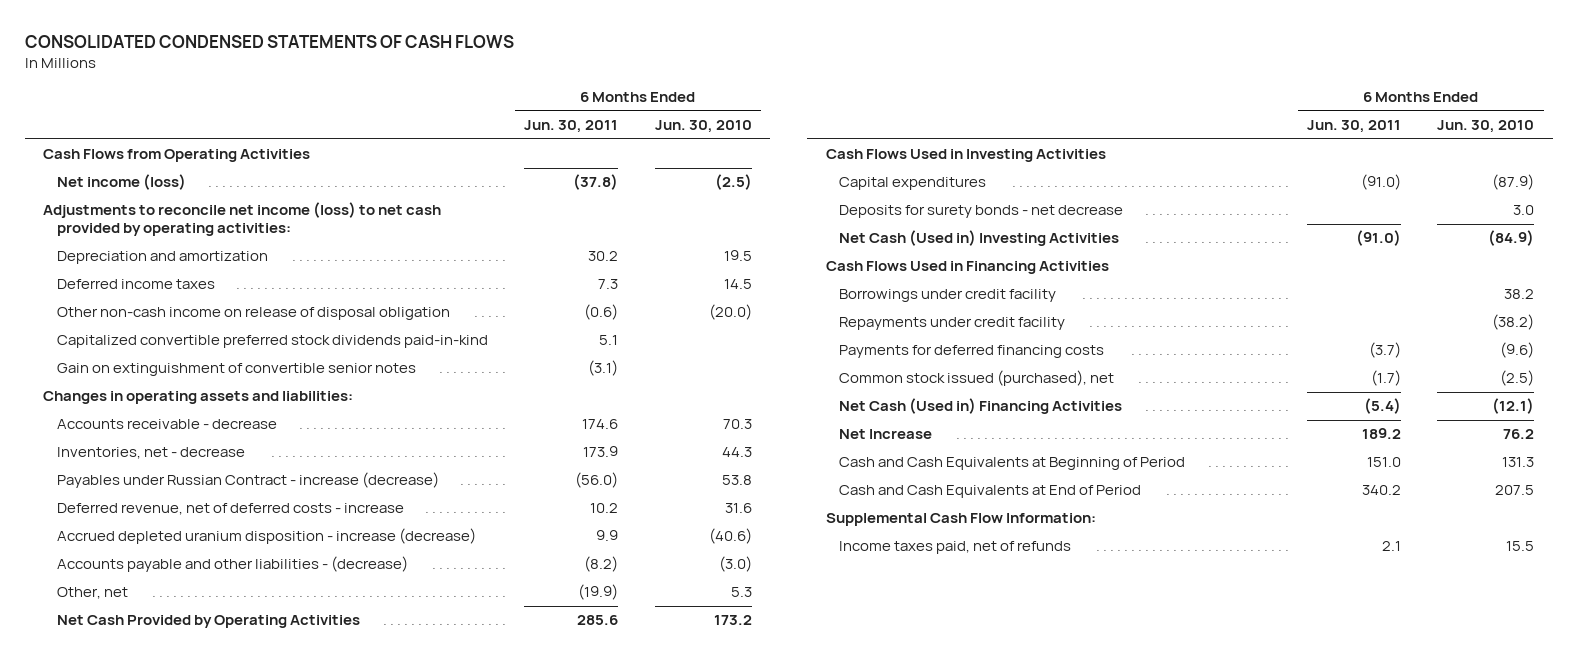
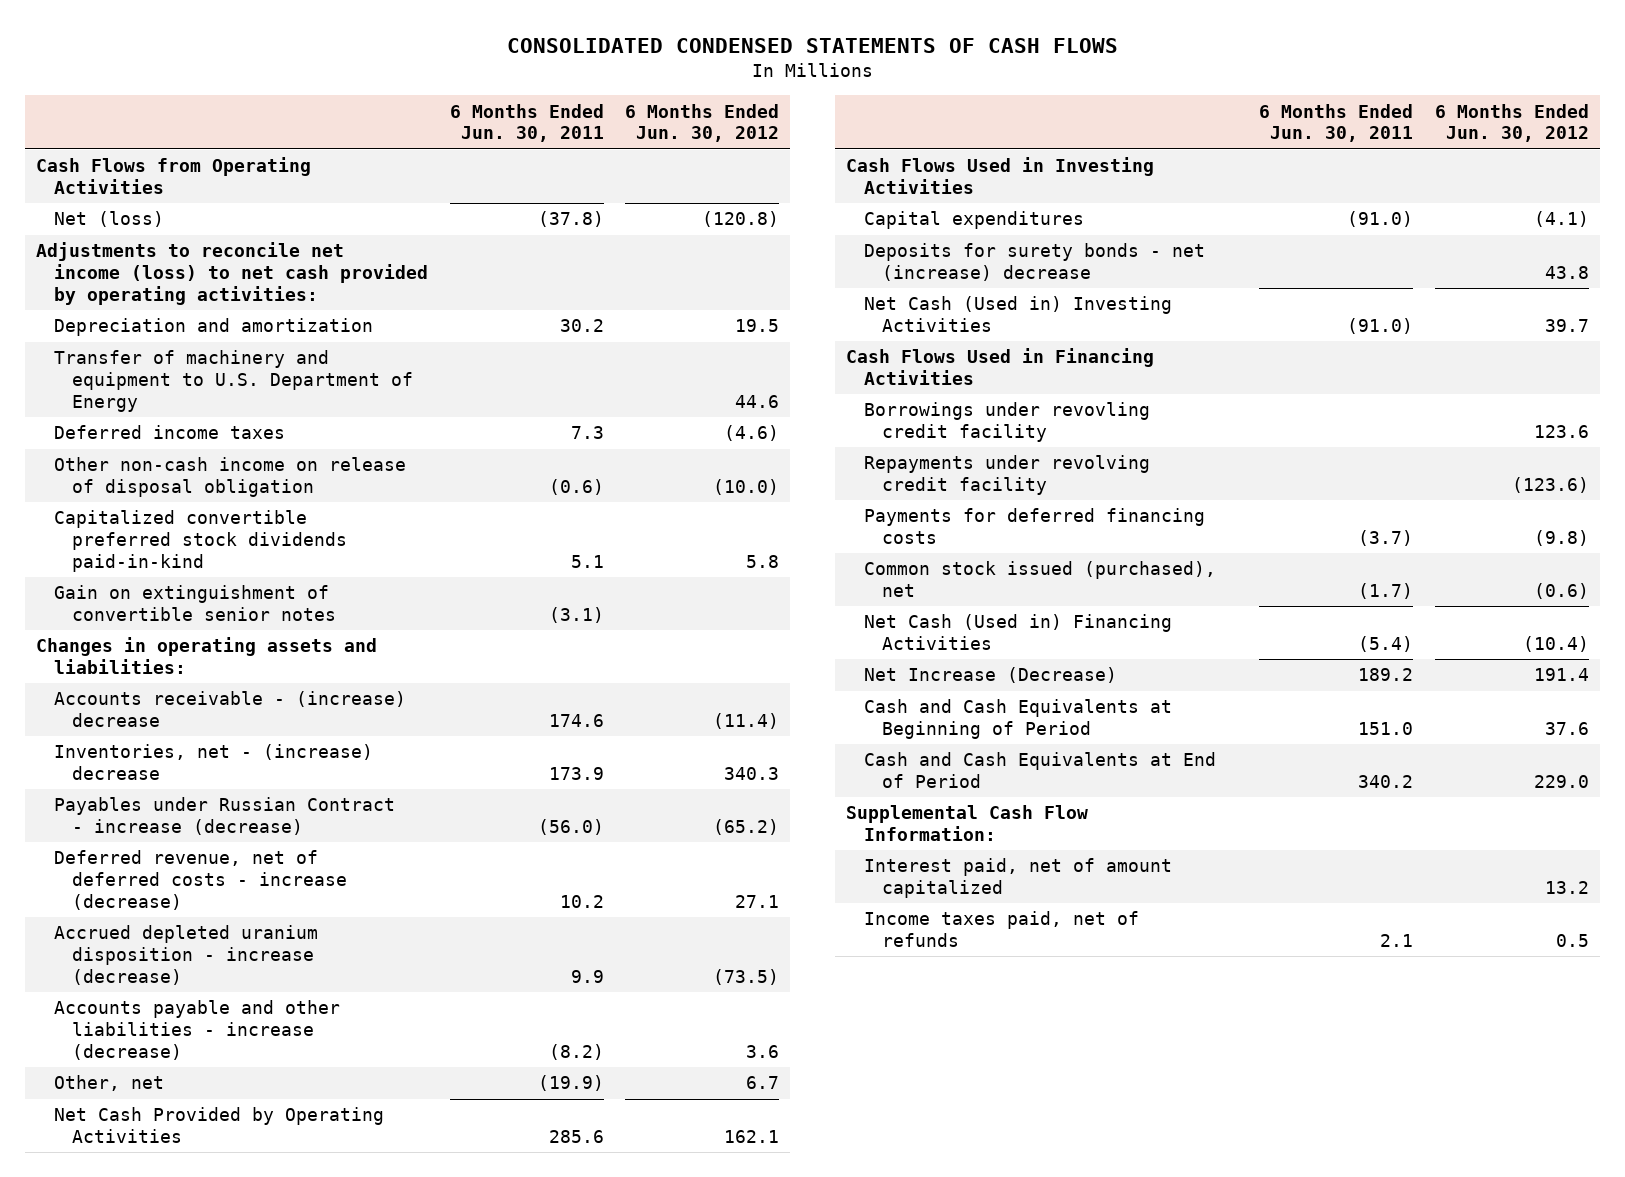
- | 6 Months Ended Jun. 30, 2011 | 6 Months Ended Jun. 30, 2010
+ | 6 Months Ended Jun. 30, 2011 | 6 Months Ended Jun. 30, 2012
- Net income (loss) | (37.8) | (2.5)
+ Net (loss) | (37.8) | (120.8)
+ Transfer of machinery and equipment to U.S. Department of Energy | | 44.6
- Accounts receivable - decrease | 174.6 | 70.3
- Inventories, net - decrease | 173.9 | 44.3
+ Accounts receivable - (increase) decrease | 174.6 | (11.4)
+ Inventories, net - (increase) decrease | 173.9 | 340.3
- Deferred revenue, net of deferred costs - increase | 10.2 | 31.6
+ Deferred revenue, net of deferred costs - increase (decrease) | 10.2 | 27.1
- Accounts payable and other liabilities - (decrease) | (8.2) | (3.0)
+ Accounts payable and other liabilities - increase (decrease) | (8.2) | 3.6
- Deposits for surety bonds - net decrease | | 3.0
+ Deposits for surety bonds - net (increase) decrease | | 43.8
- Borrowings under credit facility | | 38.2
- Repayments under credit facility | | (38.2)
+ Borrowings under revovling credit facility | | 123.6
+ Repayments under revolving credit facility | | (123.6)
- Net Increase | 189.2 | 76.2
+ Net Increase (Decrease) | 189.2 | 191.4
+ Interest paid, net of amount capitalized | | 13.2

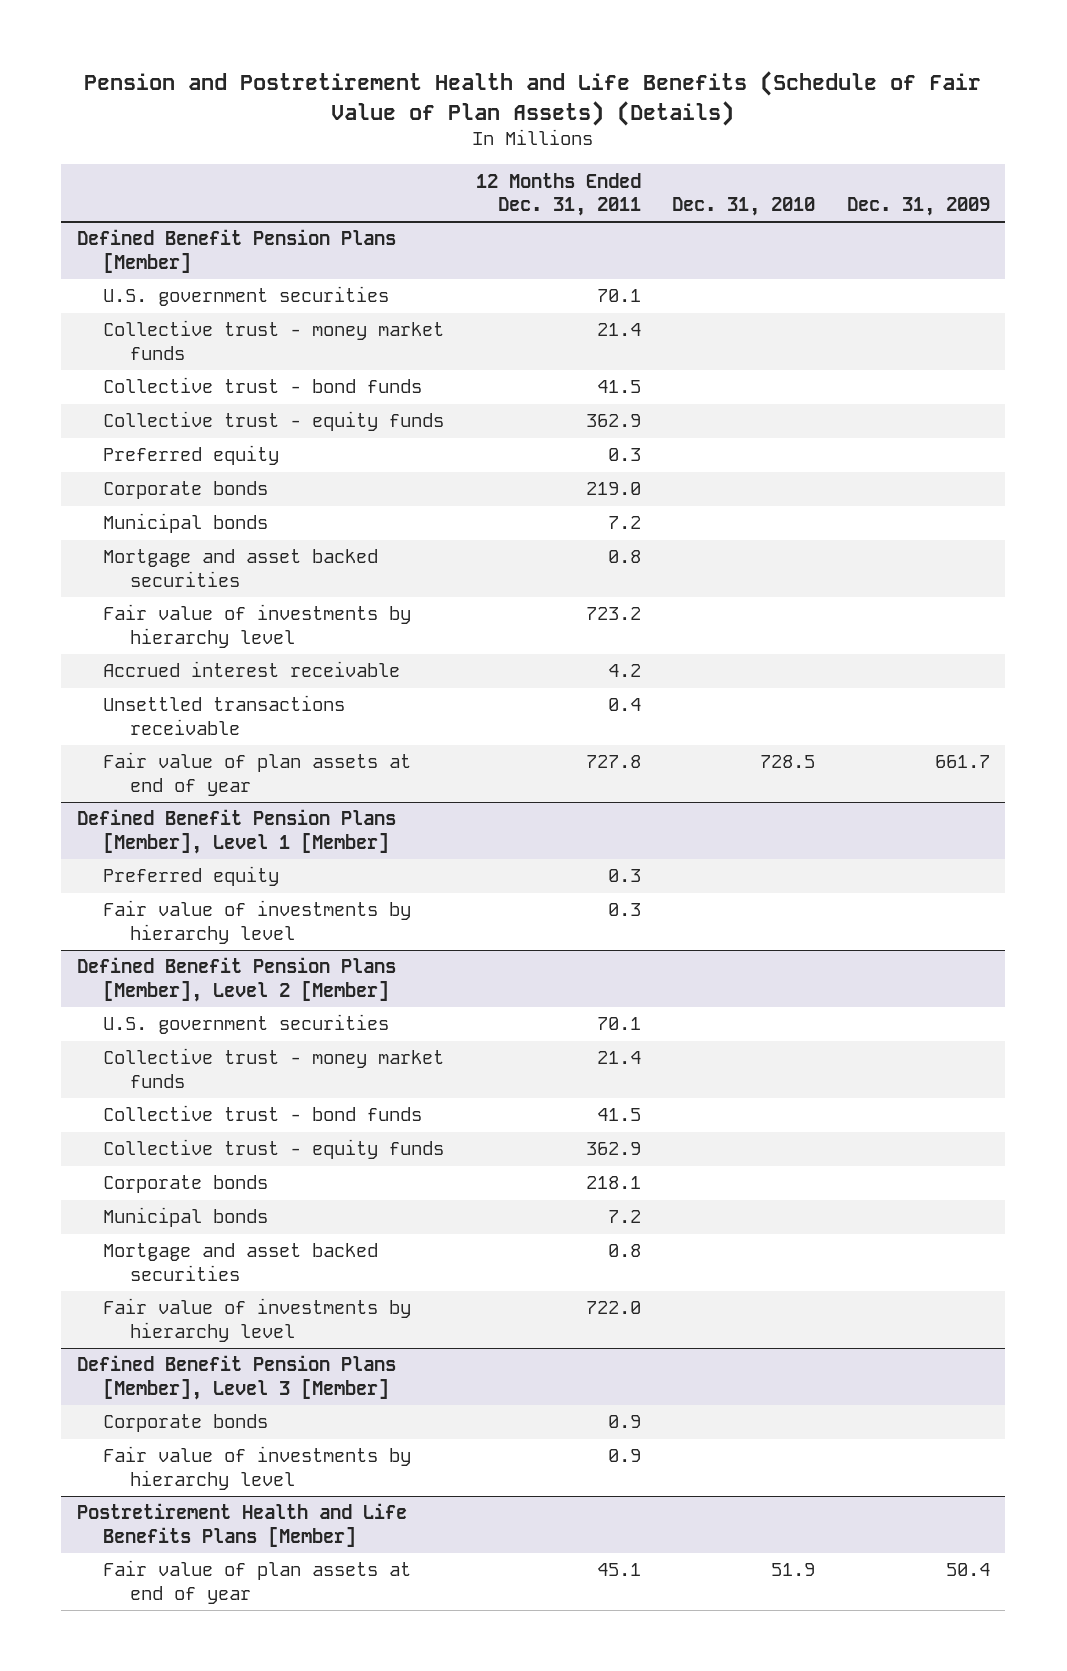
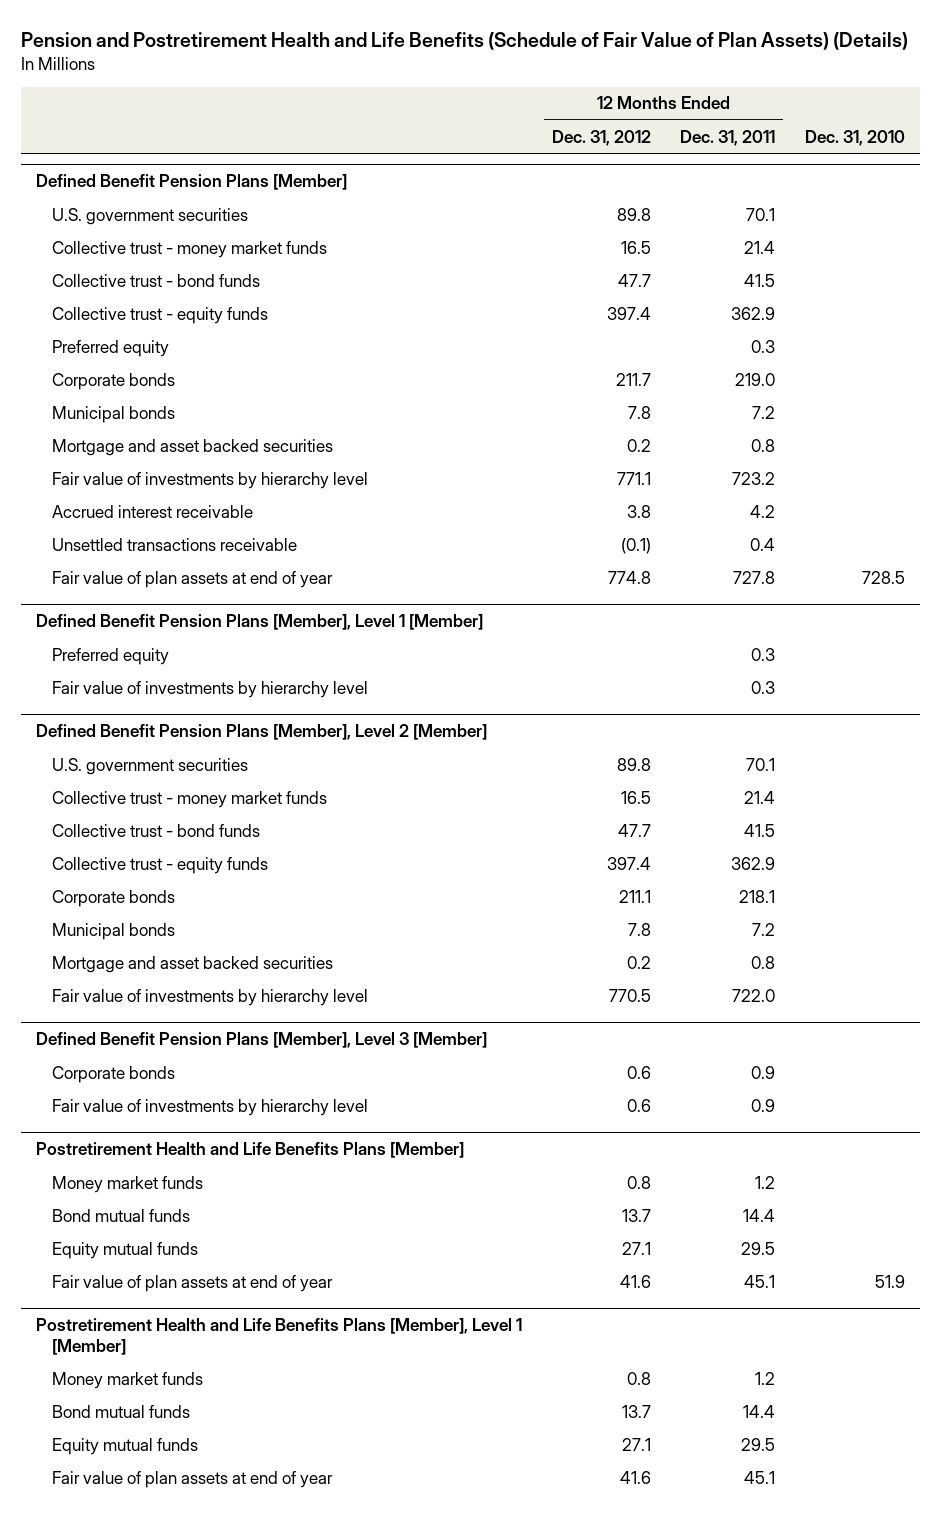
- | 12 Months Ended Dec. 31, 2011 | Dec. 31, 2010 | Dec. 31, 2009
+ | 12 Months Ended Dec. 31, 2012 | 12 Months Ended Dec. 31, 2011 | Dec. 31, 2010
@ Postretirement Health and Life Benefits Plans [Member]
+ Money market funds | 0.8 | 1.2 |
+ Bond mutual funds | 13.7 | 14.4 |
+ Equity mutual funds | 27.1 | 29.5 |
+ Postretirement Health and Life Benefits Plans [Member], Level 1 [Member]
+ Money market funds | 0.8 | 1.2 |
+ Bond mutual funds | 13.7 | 14.4 |
+ Equity mutual funds | 27.1 | 29.5 |
+ Fair value of plan assets at end of year | 41.6 | 45.1 |

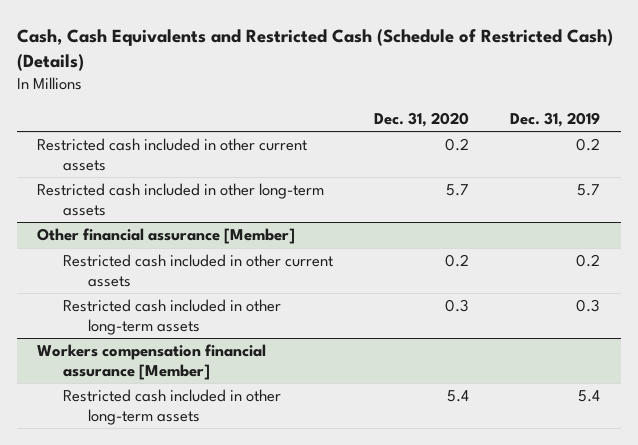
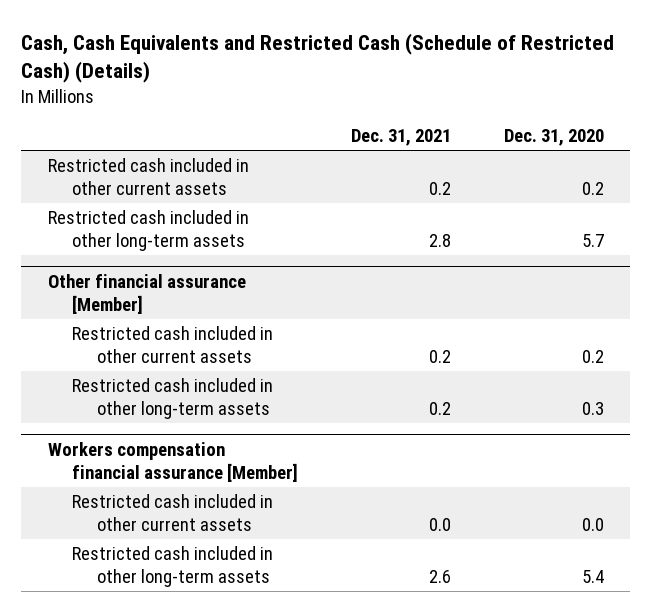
- | Dec. 31, 2020 | Dec. 31, 2019
+ | Dec. 31, 2021 | Dec. 31, 2020
@ Workers compensation financial assurance [Member]
+ Restricted cash included in other current assets | 0.0 | 0.0

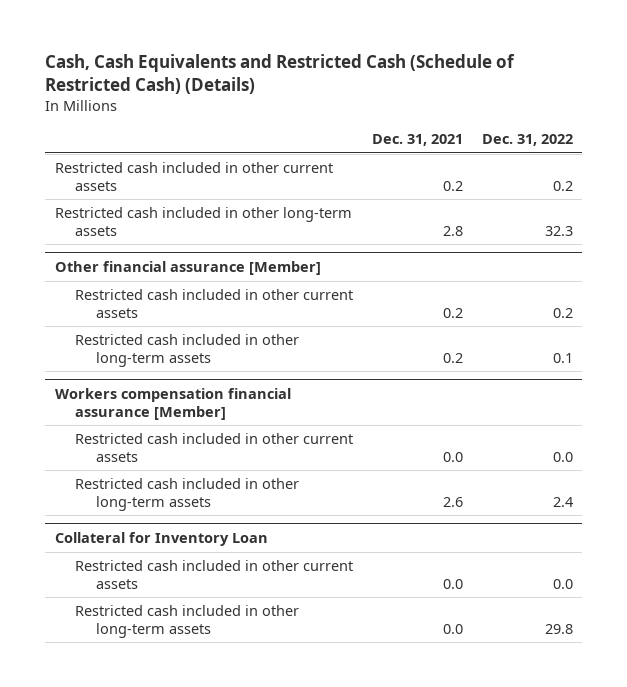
- | Dec. 31, 2021 | Dec. 31, 2020
+ | Dec. 31, 2021 | Dec. 31, 2022
+ Collateral for Inventory Loan
+ Restricted cash included in other current assets | 0.0 | 0.0
+ Restricted cash included in other long-term assets | 0.0 | 29.8

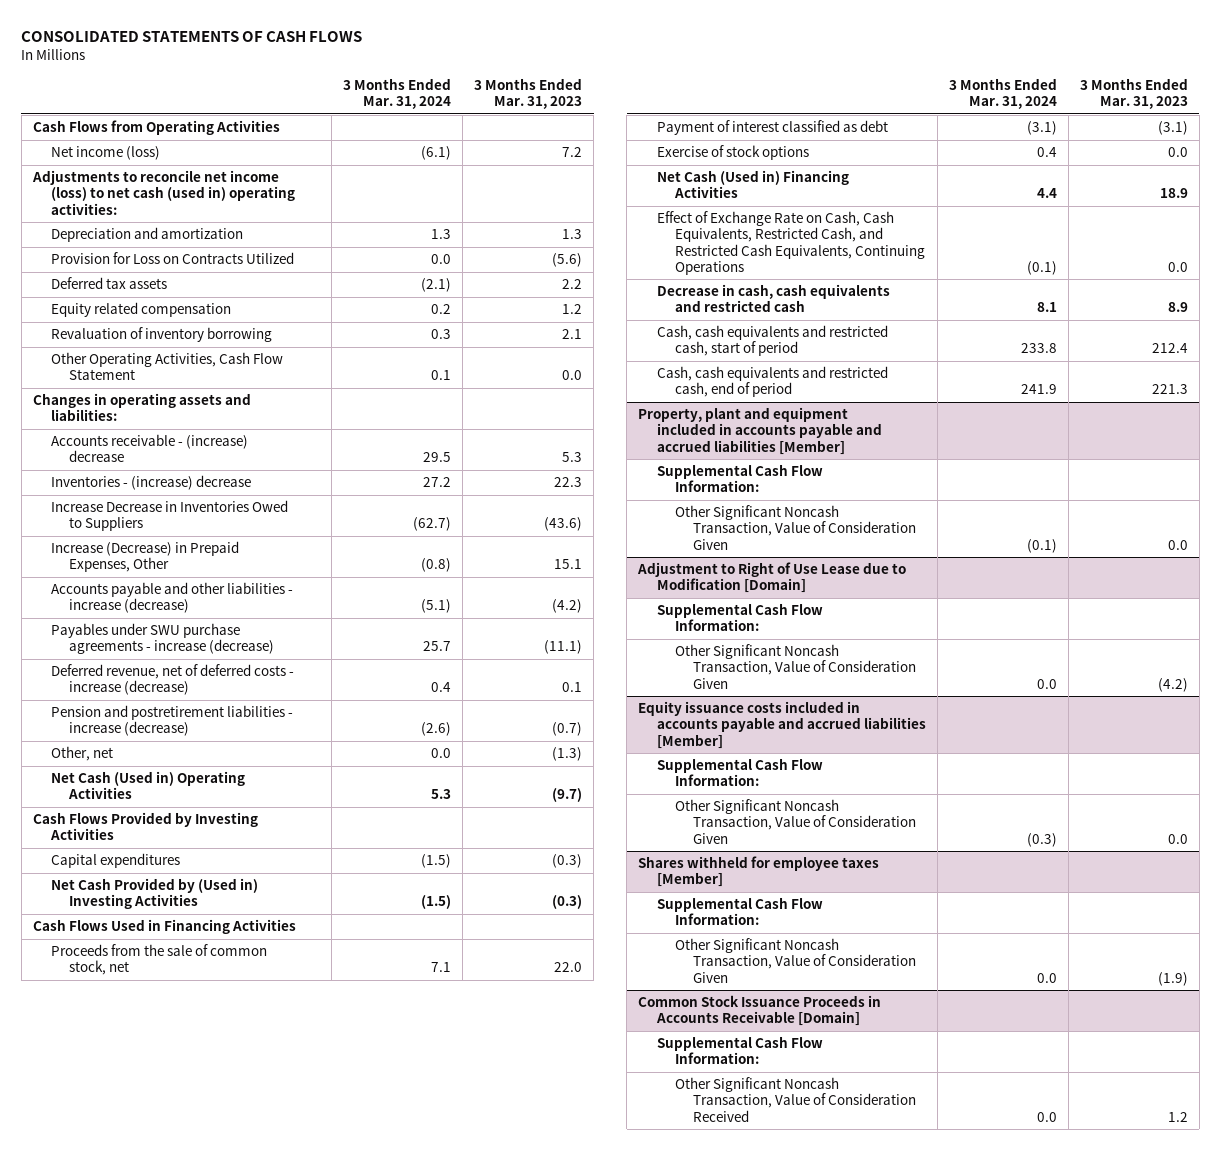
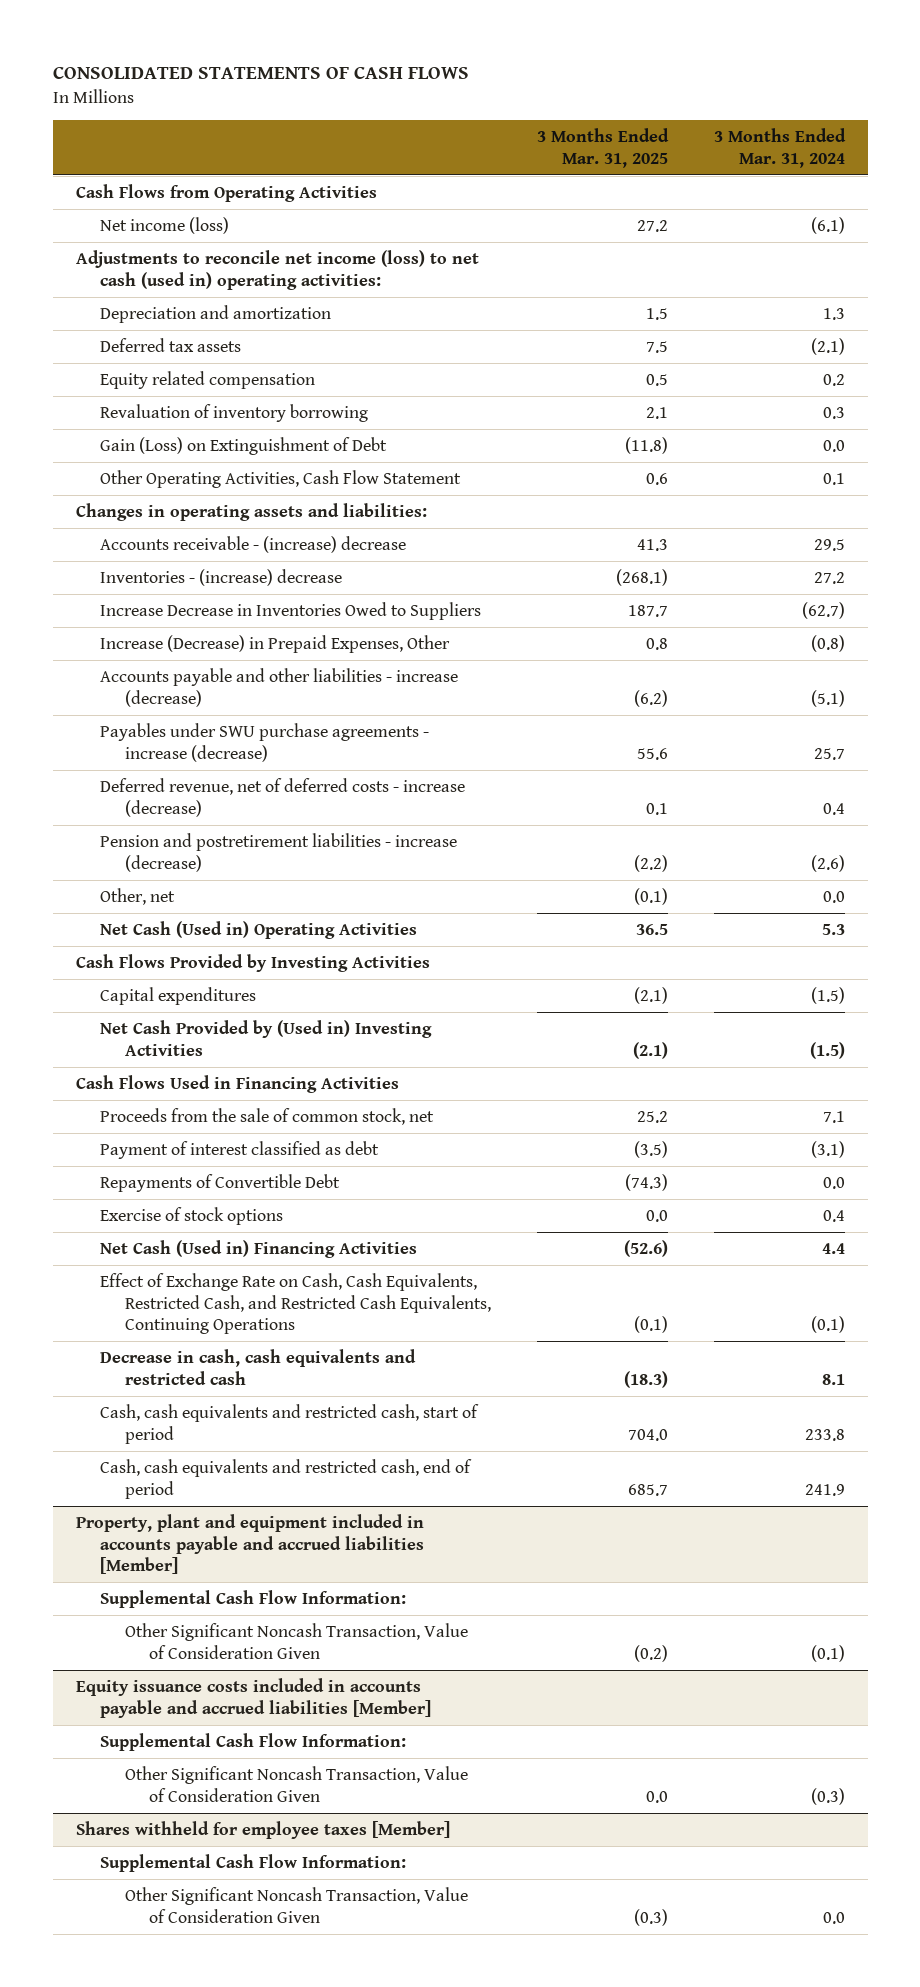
- | 3 Months Ended Mar. 31, 2024 | 3 Months Ended Mar. 31, 2023
+ | 3 Months Ended Mar. 31, 2025 | 3 Months Ended Mar. 31, 2024
- Provision for Loss on Contracts Utilized | 0.0 | (5.6)
+ Gain (Loss) on Extinguishment of Debt | (11.8) | 0.0
+ Repayments of Convertible Debt | (74.3) | 0.0
- Adjustment to Right of Use Lease due to Modification [Domain]
- Supplemental Cash Flow Information:
- Other Significant Noncash Transaction, Value of Consideration Given | 0.0 | (4.2)
- Common Stock Issuance Proceeds in Accounts Receivable [Domain]
- Supplemental Cash Flow Information:
- Other Significant Noncash Transaction, Value of Consideration Received | 0.0 | 1.2

